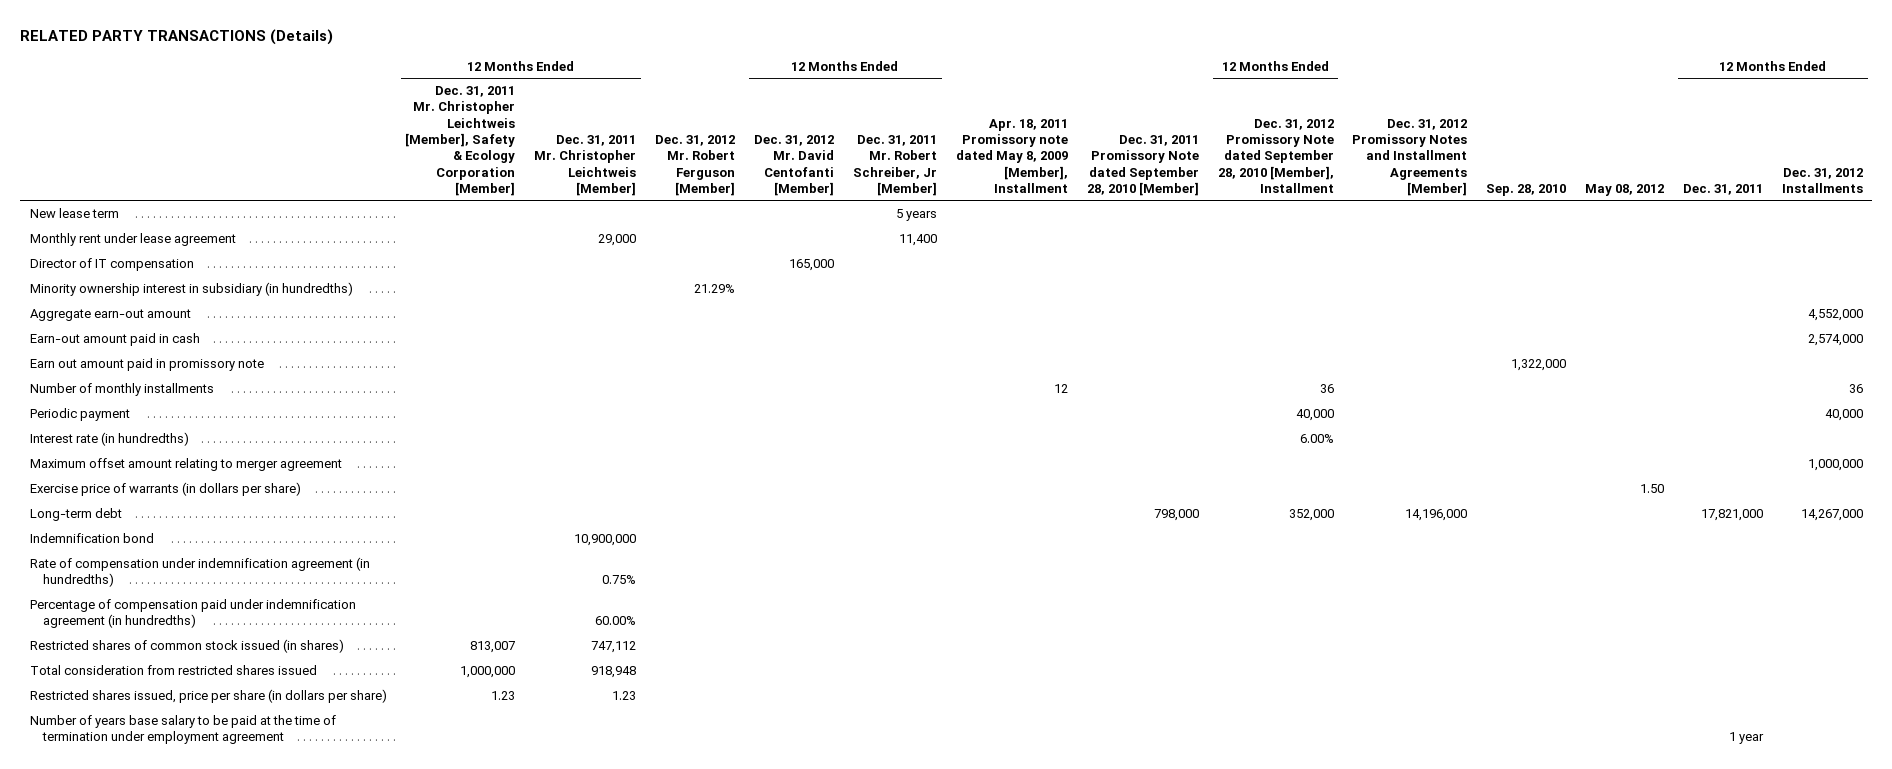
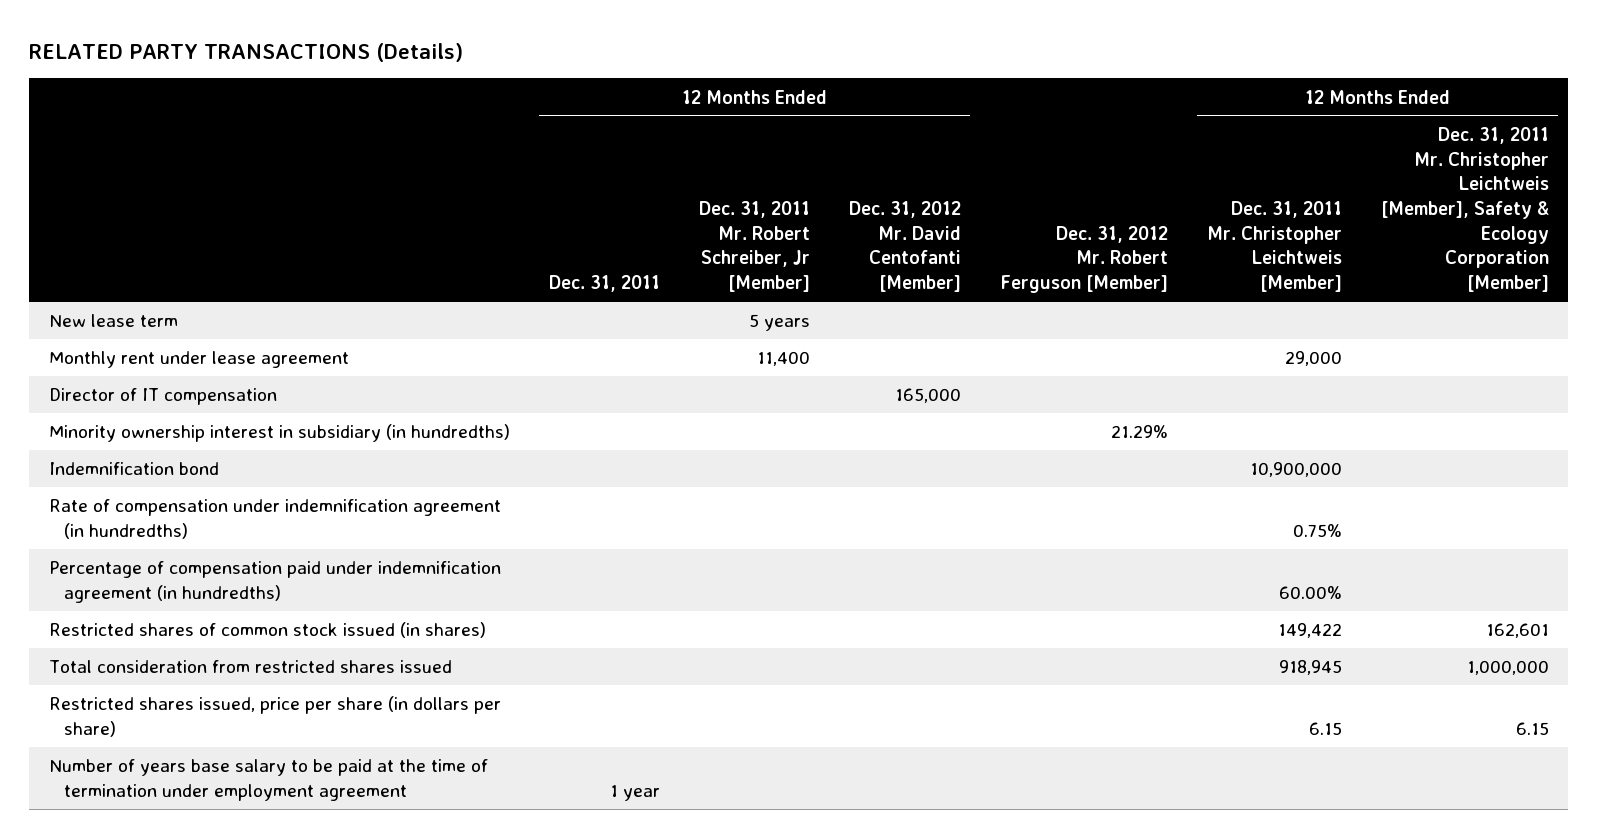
- | 12 Months Ended Dec. 31, 2011 Mr. Christopher Leichtweis [Member], Safety & Ecology Corporation [Member] | 12 Months Ended Dec. 31, 2011 Mr. Christopher Leichtweis [Member] | Dec. 31, 2012 Mr. Robert Ferguson [Member] | 12 Months Ended Dec. 31, 2012 Mr. David Centofanti [Member] | 12 Months Ended Dec. 31, 2011 Mr. Robert Schreiber, Jr [Member] | Apr. 18, 2011 Promissory note dated May 8, 2009 [Member], Installment | Dec. 31, 2011 Promissory Note dated September 28, 2010 [Member] | 12 Months Ended Dec. 31, 2012 Promissory Note dated September 28, 2010 [Member], Installment | Dec. 31, 2012 Promissory Notes and Installment Agreements [Member] | Sep. 28, 2010 | May 08, 2012 | 12 Months Ended Dec. 31, 2011 | 12 Months Ended Dec. 31, 2012 Installments
+ | 12 Months Ended Dec. 31, 2011 | 12 Months Ended Dec. 31, 2011 Mr. Robert Schreiber, Jr [Member] | 12 Months Ended Dec. 31, 2012 Mr. David Centofanti [Member] | Dec. 31, 2012 Mr. Robert Ferguson [Member] | 12 Months Ended Dec. 31, 2011 Mr. Christopher Leichtweis [Member] | 12 Months Ended Dec. 31, 2011 Mr. Christopher Leichtweis [Member], Safety & Ecology Corporation [Member]
- Aggregate earn-out amount | | | | | | | | | | | | | 4,552,000
- Earn-out amount paid in cash | | | | | | | | | | | | | 2,574,000
- Earn out amount paid in promissory note | | | | | | | | | | 1,322,000 | | |
- Number of monthly installments | | | | | | 12 | | 36 | | | | | 36
- Periodic payment | | | | | | | | 40,000 | | | | | 40,000
- Interest rate (in hundredths) | | | | | | | | 6.00% | | | | |
- Maximum offset amount relating to merger agreement | | | | | | | | | | | | | 1,000,000
- Exercise price of warrants (in dollars per share) | | | | | | | | | | | 1.50 | |
- Long-term debt | | | | | | | 798,000 | 352,000 | 14,196,000 | | | 17,821,000 | 14,267,000
- Restricted shares of common stock issued (in shares) | 813,007 | 747,112 | | | | | | | | | | |
- Total consideration from restricted shares issued | 1,000,000 | 918,948 | | | | | | | | | | |
- Restricted shares issued, price per share (in dollars per share) | 1.23 | 1.23 | | | | | | | | | | |
+ Restricted shares of common stock issued (in shares) | | | | | 149,422 | 162,601
+ Total consideration from restricted shares issued | | | | | 918,945 | 1,000,000
+ Restricted shares issued, price per share (in dollars per share) | | | | | 6.15 | 6.15

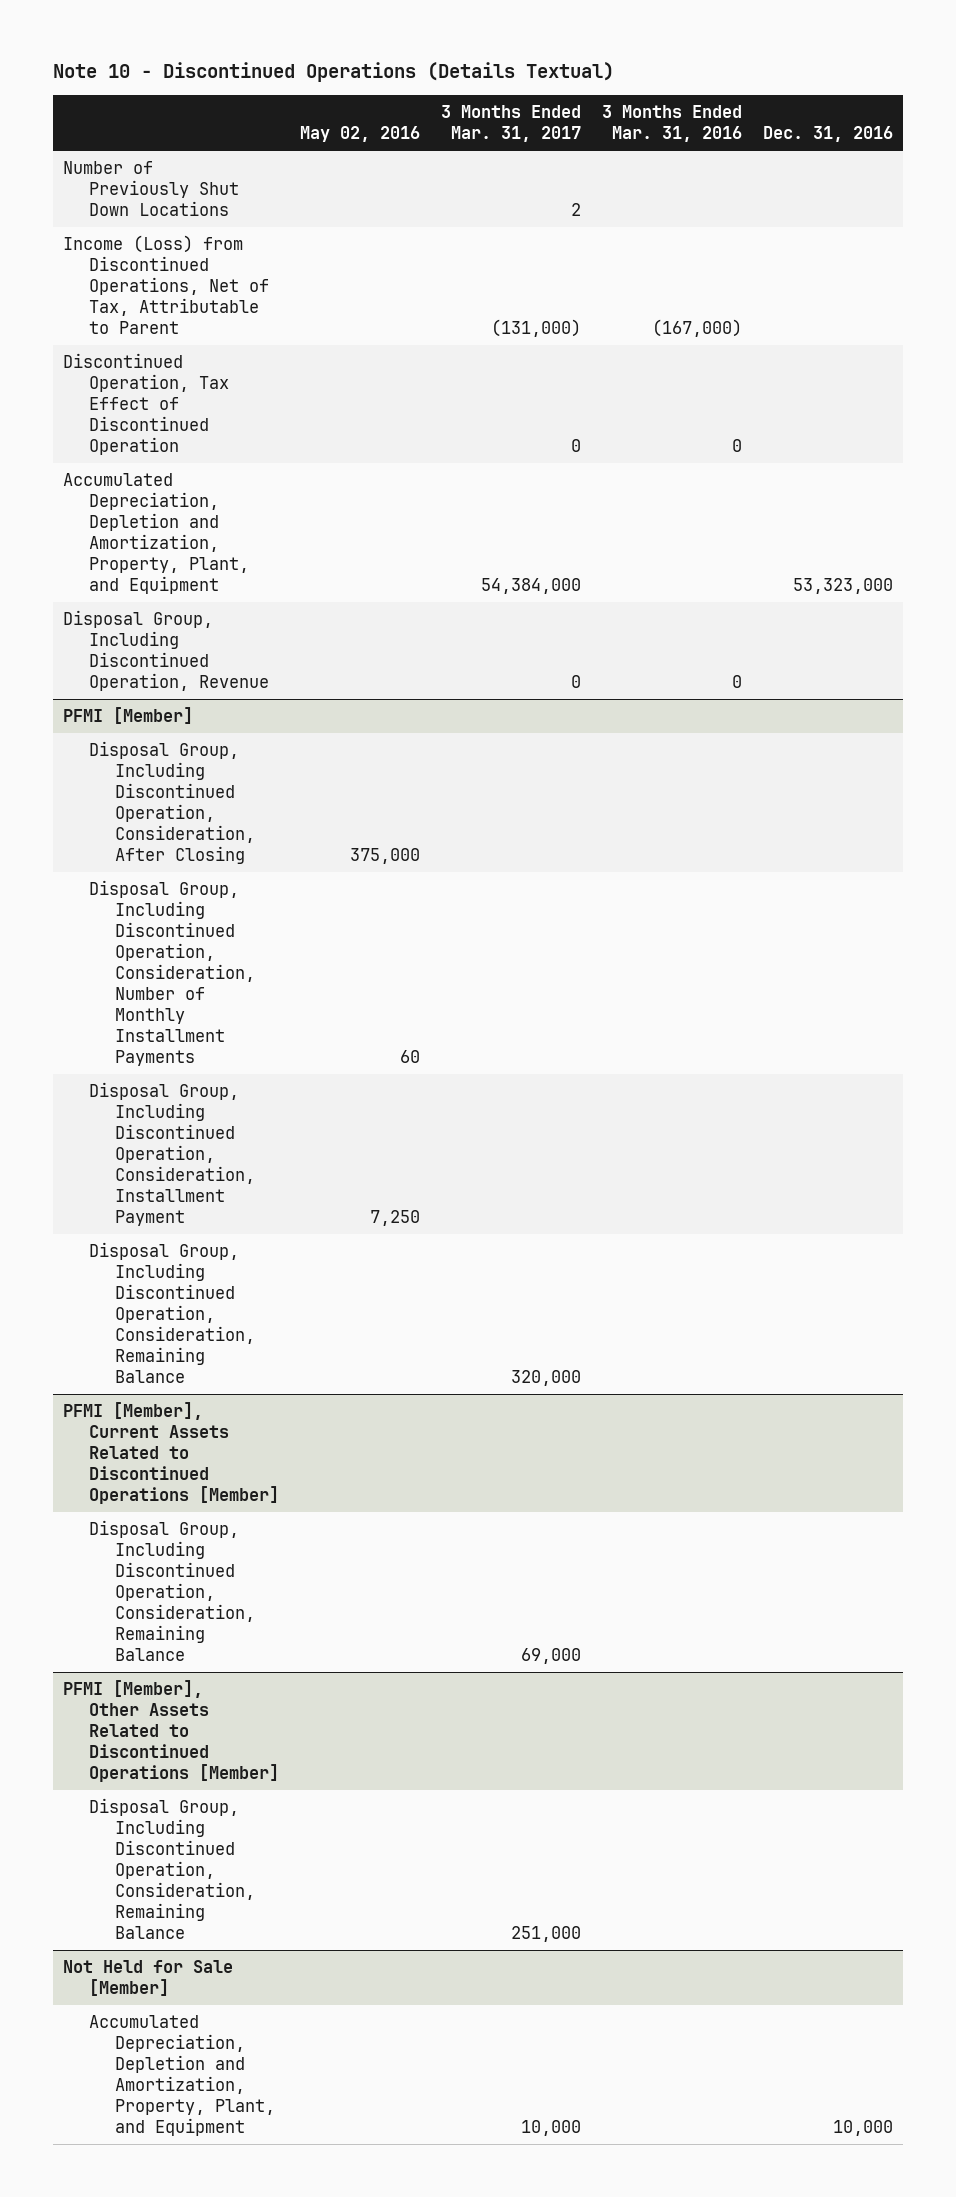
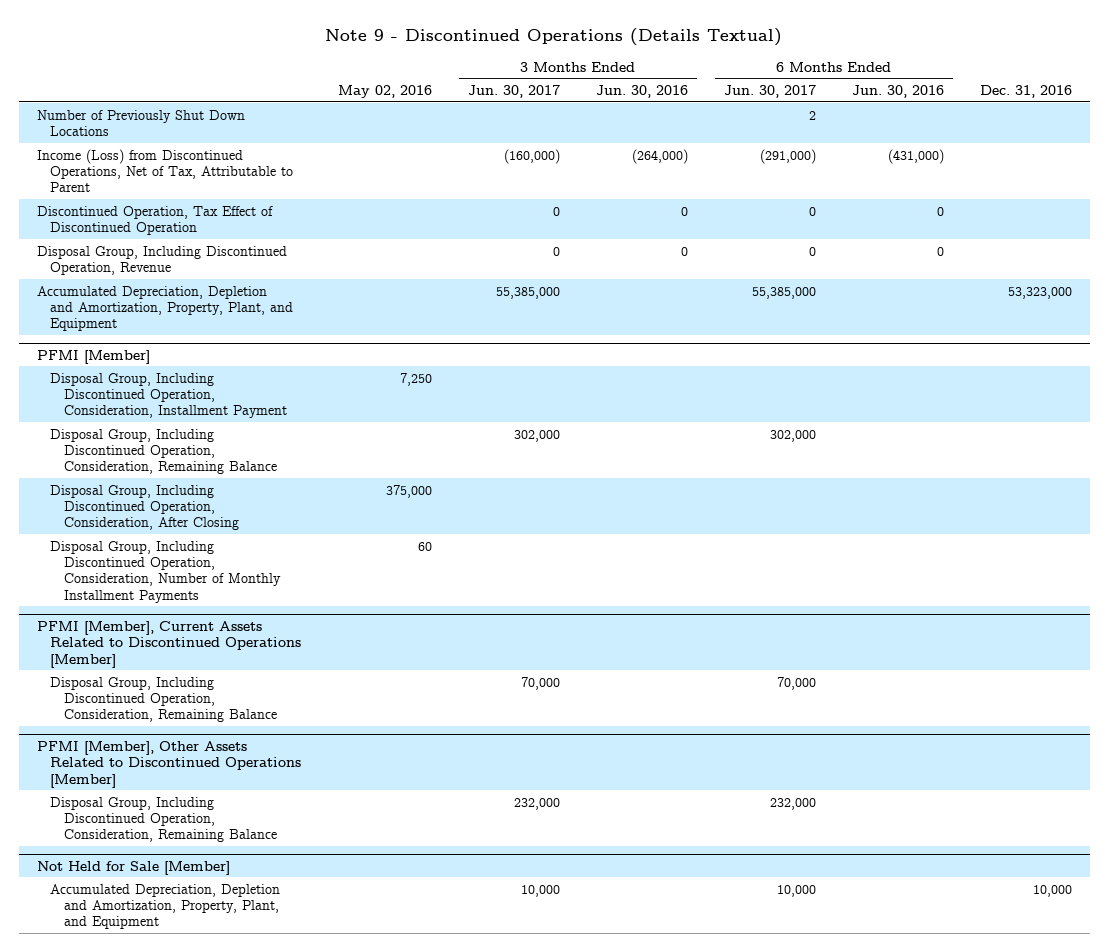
- Note 10 - Discontinued Operations (Details Textual)
+ Note 9 - Discontinued Operations (Details Textual)
- | May 02, 2016 | 3 Months Ended Mar. 31, 2017 | 3 Months Ended Mar. 31, 2016 | Dec. 31, 2016
+ | May 02, 2016 | 3 Months Ended Jun. 30, 2017 | 3 Months Ended Jun. 30, 2016 | 6 Months Ended Jun. 30, 2017 | 6 Months Ended Jun. 30, 2016 | Dec. 31, 2016
moved down: Accumulated Depreciation, Depletion and Amortization, Property, Plant, and Equipment | | 55,385,000 | | 55,385,000 | | 53,323,000
@ PFMI [Member]
moved down: Disposal Group, Including Discontinued Operation, Consideration, After Closing | 375,000 | | | | |
moved down: Disposal Group, Including Discontinued Operation, Consideration, Number of Monthly Installment Payments | 60 | | | | |

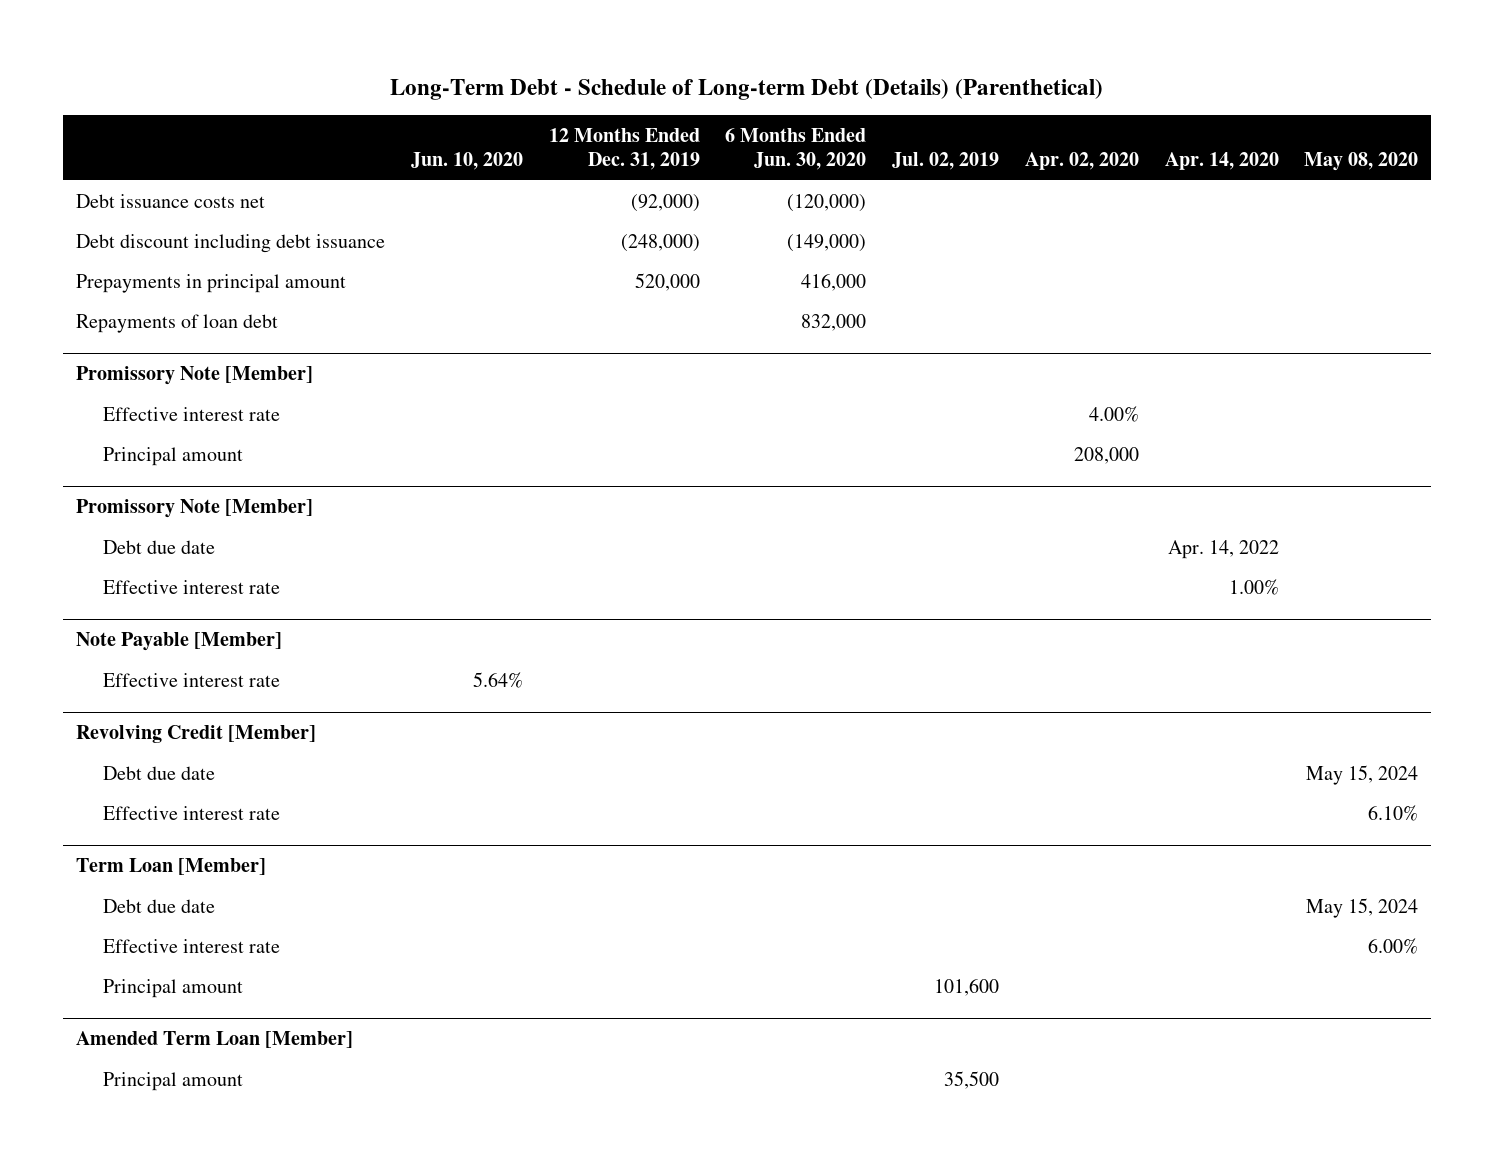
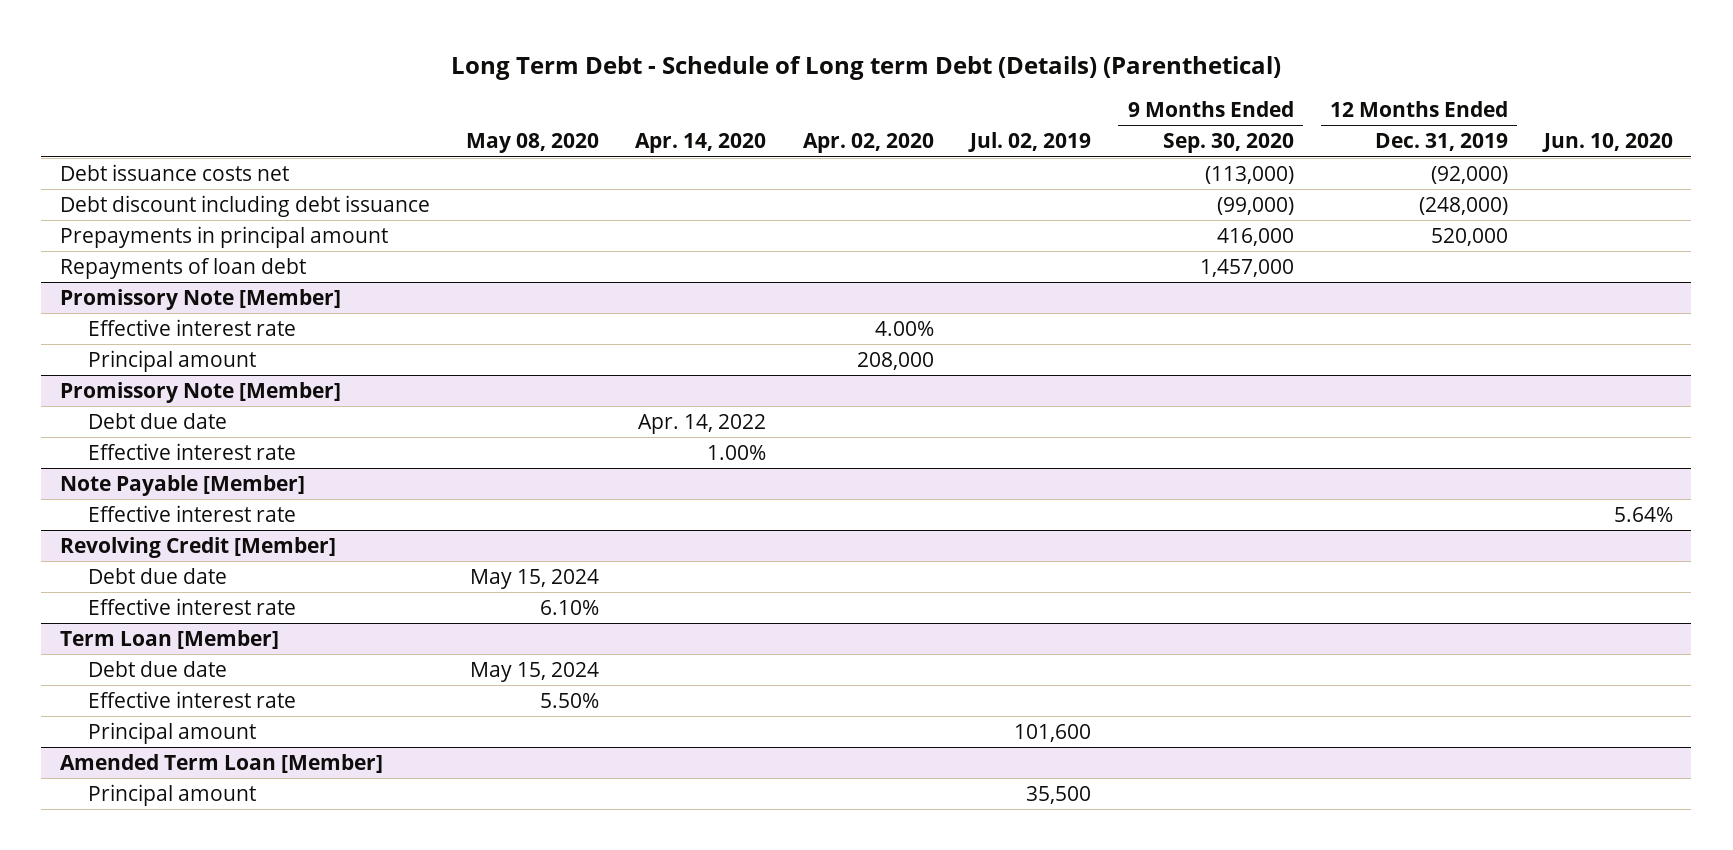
- Long-Term Debt - Schedule of Long-term Debt (Details) (Parenthetical)
+ Long Term Debt - Schedule of Long term Debt (Details) (Parenthetical)
- | Jun. 10, 2020 | 12 Months Ended Dec. 31, 2019 | 6 Months Ended Jun. 30, 2020 | Jul. 02, 2019 | Apr. 02, 2020 | Apr. 14, 2020 | May 08, 2020
+ | May 08, 2020 | Apr. 14, 2020 | Apr. 02, 2020 | Jul. 02, 2019 | 9 Months Ended Sep. 30, 2020 | 12 Months Ended Dec. 31, 2019 | Jun. 10, 2020
@ Term Loan [Member]
- Effective interest rate | | | | | | | 6.00%
+ Effective interest rate | 5.50% | | | | | |

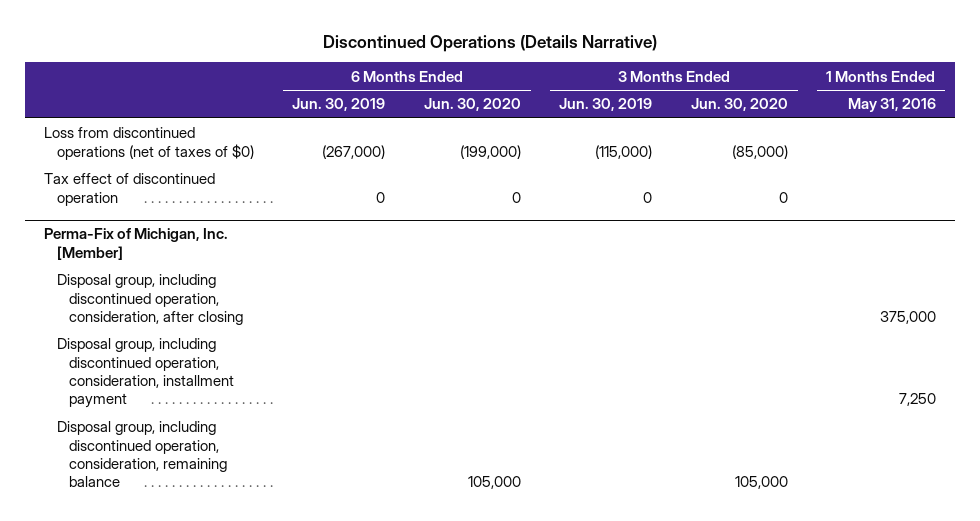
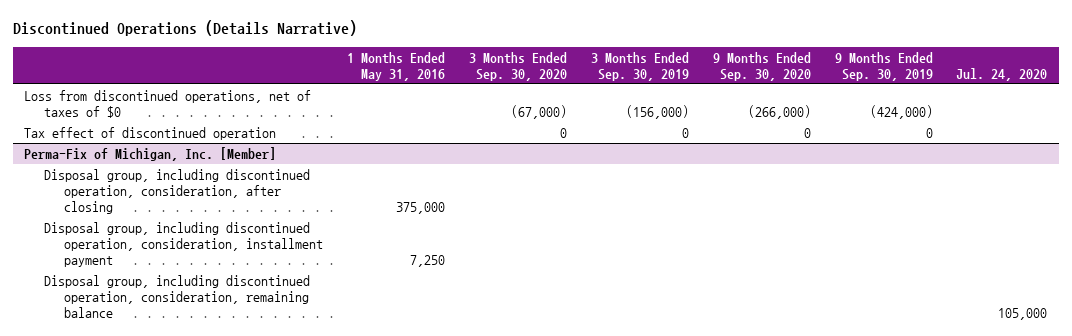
- | 6 Months Ended Jun. 30, 2019 | 6 Months Ended Jun. 30, 2020 | 3 Months Ended Jun. 30, 2019 | 3 Months Ended Jun. 30, 2020 | 1 Months Ended May 31, 2016
+ | 1 Months Ended May 31, 2016 | 3 Months Ended Sep. 30, 2020 | 3 Months Ended Sep. 30, 2019 | 9 Months Ended Sep. 30, 2020 | 9 Months Ended Sep. 30, 2019 | Jul. 24, 2020
- Loss from discontinued operations (net of taxes of $0) | (267,000) | (199,000) | (115,000) | (85,000) |
+ Loss from discontinued operations, net of taxes of $0 | | (67,000) | (156,000) | (266,000) | (424,000) |

